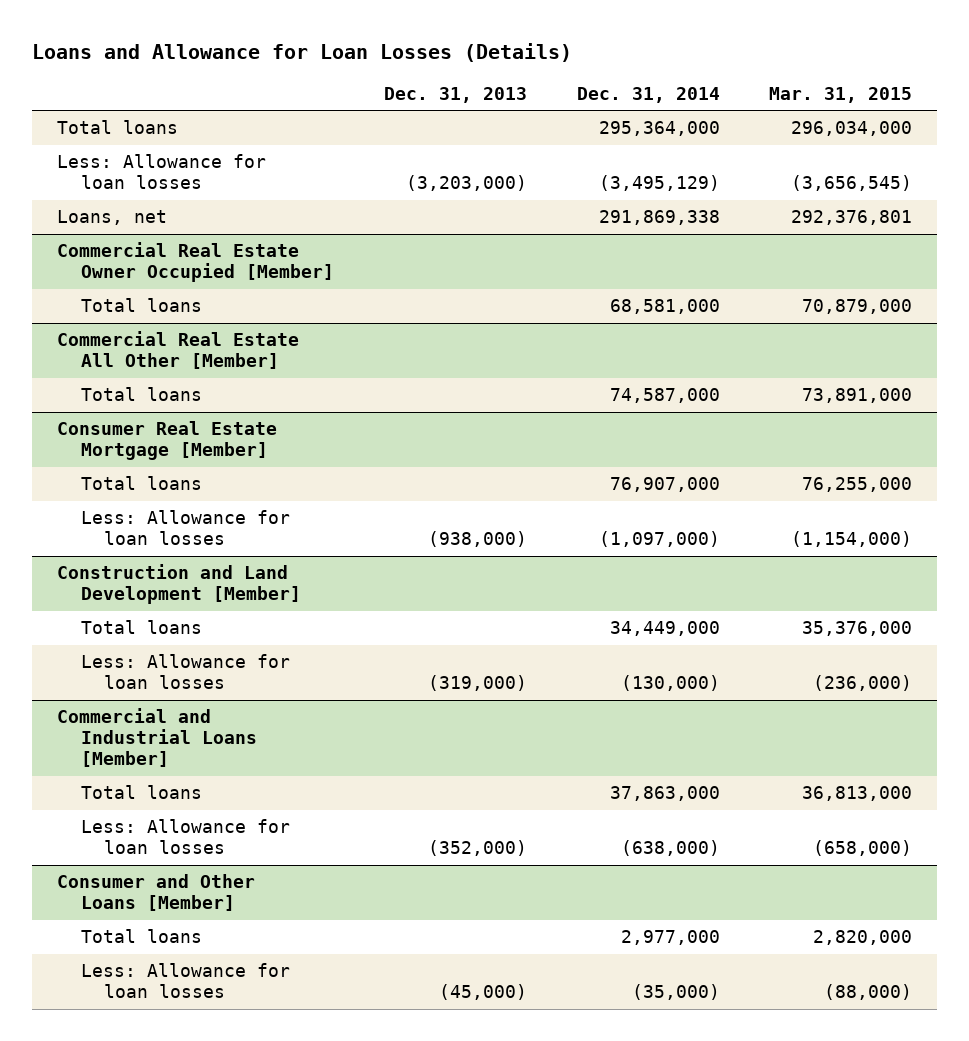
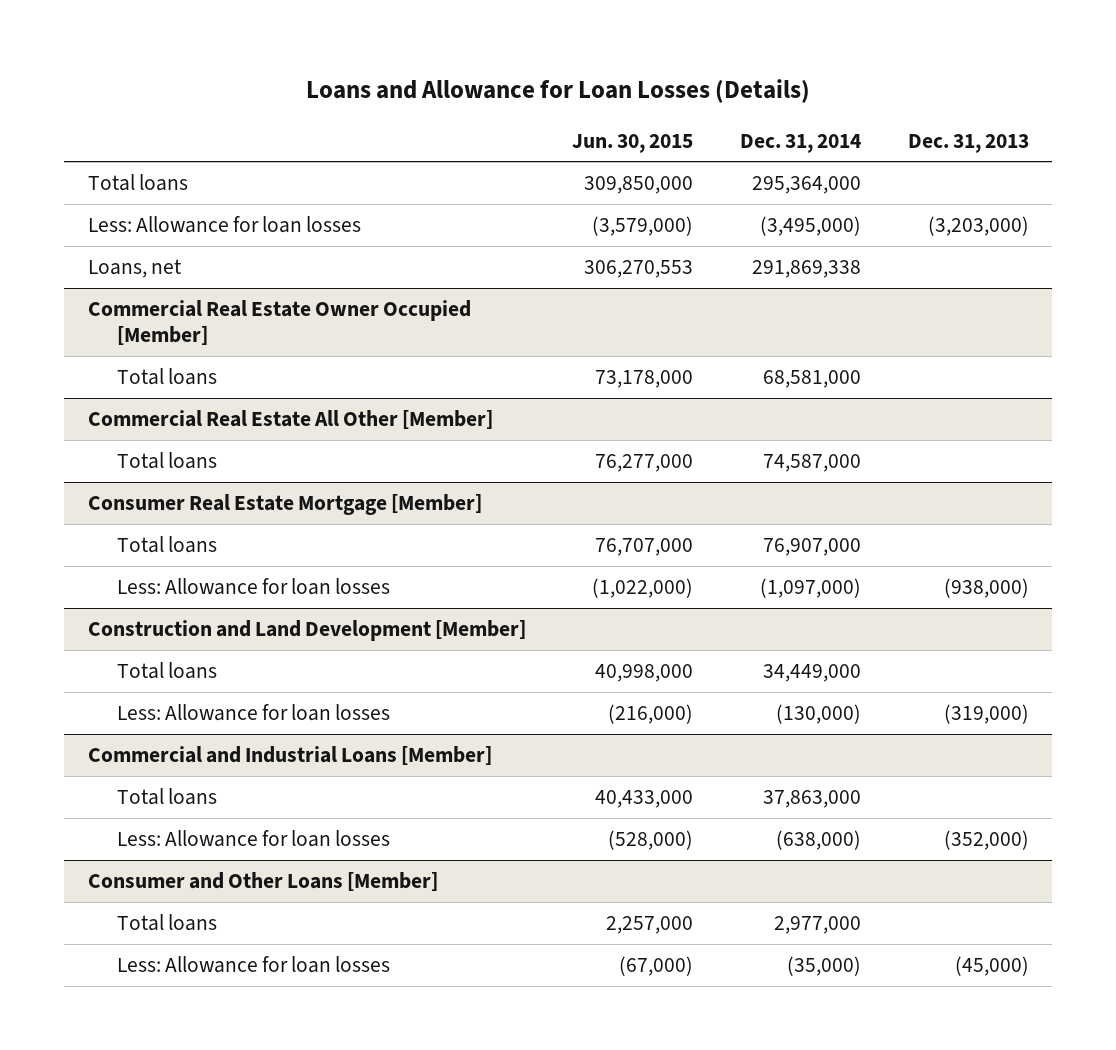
- | Dec. 31, 2013 | Dec. 31, 2014 | Mar. 31, 2015
+ | Jun. 30, 2015 | Dec. 31, 2014 | Dec. 31, 2013
- Less: Allowance for loan losses | (3,203,000) | (3,495,129) | (3,656,545)
+ Less: Allowance for loan losses | (3,579,000) | (3,495,000) | (3,203,000)

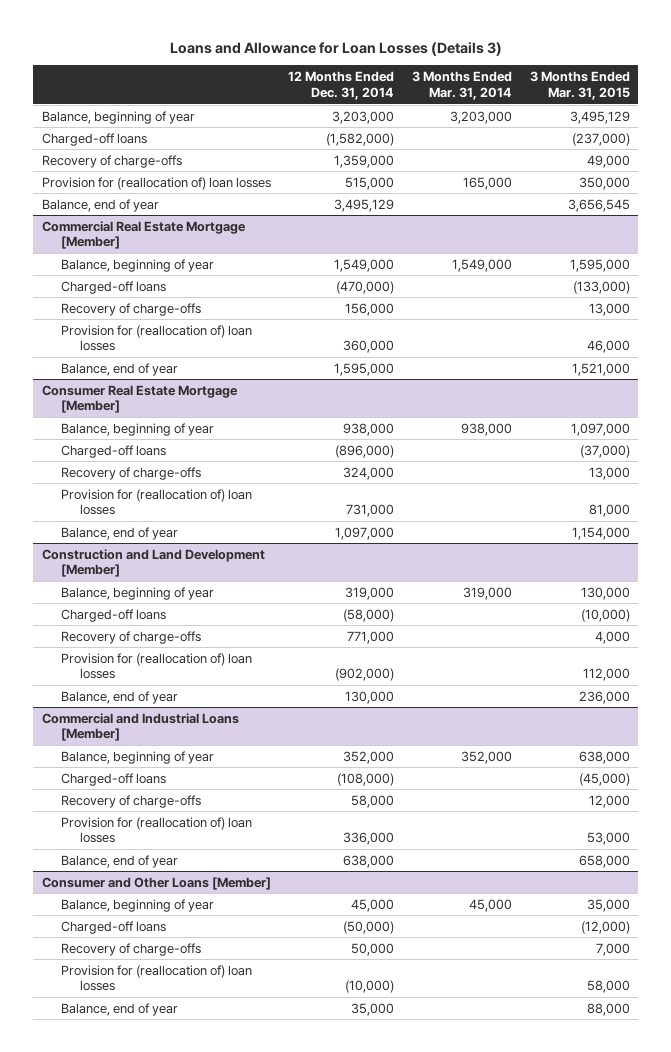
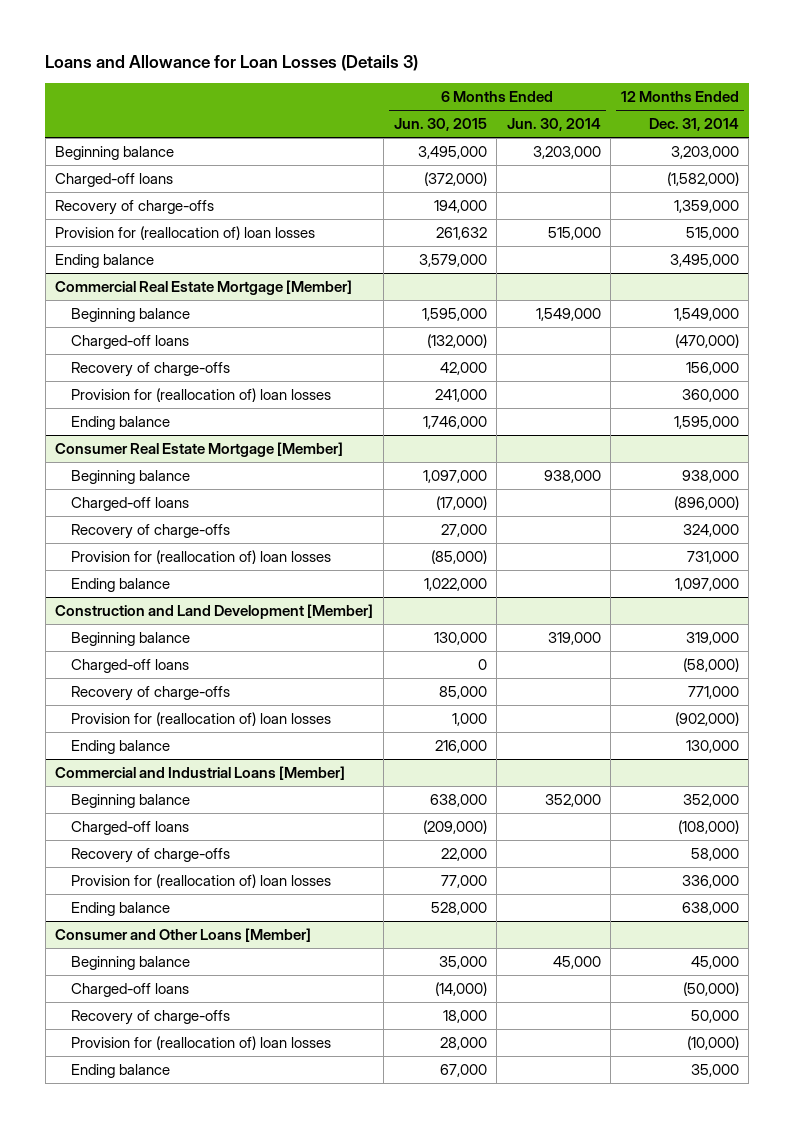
- | 12 Months Ended Dec. 31, 2014 | 3 Months Ended Mar. 31, 2014 | 3 Months Ended Mar. 31, 2015
+ | 6 Months Ended Jun. 30, 2015 | 6 Months Ended Jun. 30, 2014 | 12 Months Ended Dec. 31, 2014
- Balance, beginning of year | 3,203,000 | 3,203,000 | 3,495,129
+ Beginning balance | 3,495,000 | 3,203,000 | 3,203,000
- Balance, end of year | 3,495,129 | | 3,656,545
+ Ending balance | 3,579,000 | | 3,495,000
@ Commercial Real Estate Mortgage [Member]
- Balance, beginning of year | 1,549,000 | 1,549,000 | 1,595,000
+ Beginning balance | 1,595,000 | 1,549,000 | 1,549,000
- Balance, end of year | 1,595,000 | | 1,521,000
+ Ending balance | 1,746,000 | | 1,595,000
@ Consumer Real Estate Mortgage [Member]
- Balance, beginning of year | 938,000 | 938,000 | 1,097,000
+ Beginning balance | 1,097,000 | 938,000 | 938,000
- Balance, end of year | 1,097,000 | | 1,154,000
+ Ending balance | 1,022,000 | | 1,097,000
@ Construction and Land Development [Member]
- Balance, beginning of year | 319,000 | 319,000 | 130,000
+ Beginning balance | 130,000 | 319,000 | 319,000
- Balance, end of year | 130,000 | | 236,000
+ Ending balance | 216,000 | | 130,000
@ Commercial and Industrial Loans [Member]
- Balance, beginning of year | 352,000 | 352,000 | 638,000
+ Beginning balance | 638,000 | 352,000 | 352,000
- Balance, end of year | 638,000 | | 658,000
+ Ending balance | 528,000 | | 638,000
@ Consumer and Other Loans [Member]
- Balance, beginning of year | 45,000 | 45,000 | 35,000
+ Beginning balance | 35,000 | 45,000 | 45,000
- Balance, end of year | 35,000 | | 88,000
+ Ending balance | 67,000 | | 35,000

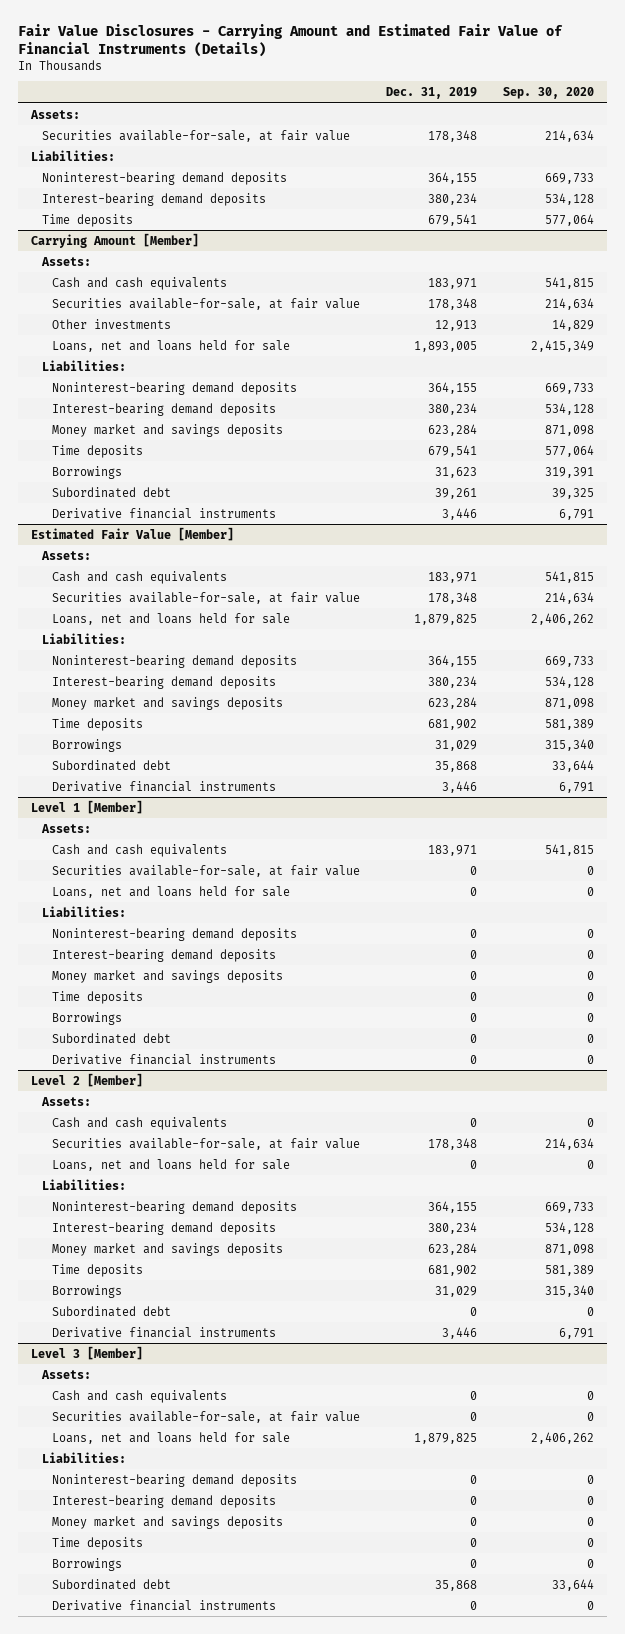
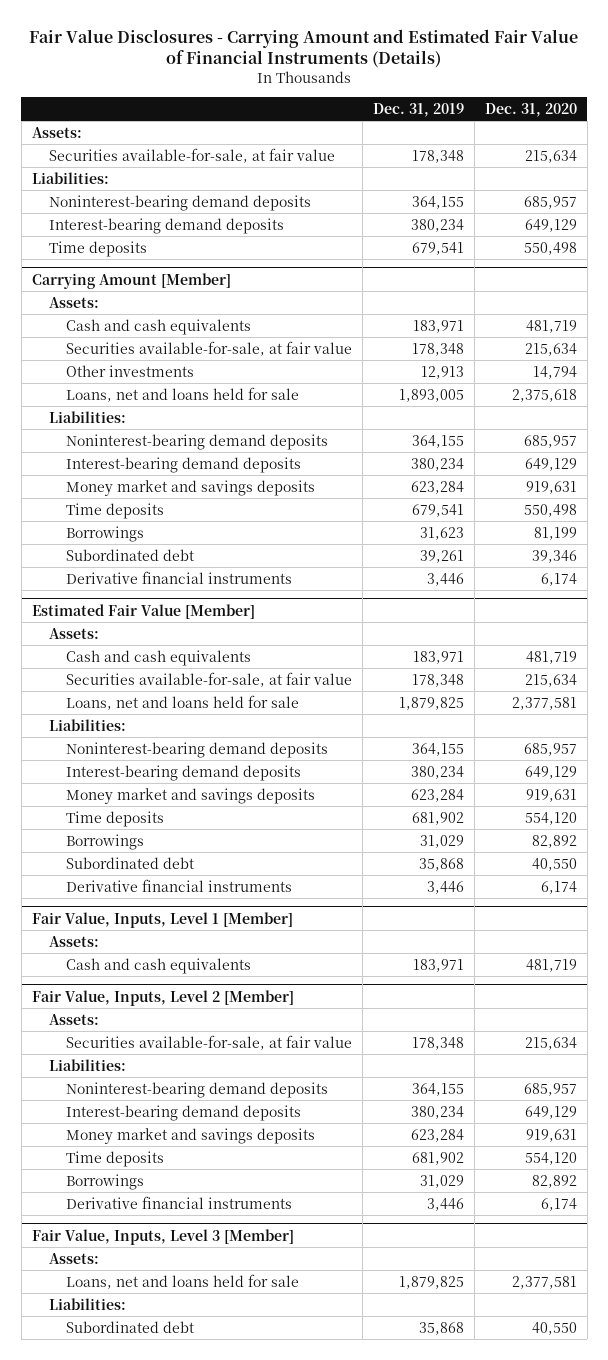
- | Dec. 31, 2019 | Sep. 30, 2020
+ | Dec. 31, 2019 | Dec. 31, 2020
- Level 1 [Member]
+ Fair Value, Inputs, Level 1 [Member]
- Securities available-for-sale, at fair value | 0 | 0
- Loans, net and loans held for sale | 0 | 0
- Liabilities:
- Noninterest-bearing demand deposits | 0 | 0
- Interest-bearing demand deposits | 0 | 0
- Money market and savings deposits | 0 | 0
- Time deposits | 0 | 0
- Borrowings | 0 | 0
- Subordinated debt | 0 | 0
- Derivative financial instruments | 0 | 0
- Level 2 [Member]
+ Fair Value, Inputs, Level 2 [Member]
- Cash and cash equivalents | 0 | 0
- Loans, net and loans held for sale | 0 | 0
- Subordinated debt | 0 | 0
- Level 3 [Member]
+ Fair Value, Inputs, Level 3 [Member]
- Cash and cash equivalents | 0 | 0
- Securities available-for-sale, at fair value | 0 | 0
- Noninterest-bearing demand deposits | 0 | 0
- Interest-bearing demand deposits | 0 | 0
- Money market and savings deposits | 0 | 0
- Time deposits | 0 | 0
- Borrowings | 0 | 0
- Derivative financial instruments | 0 | 0

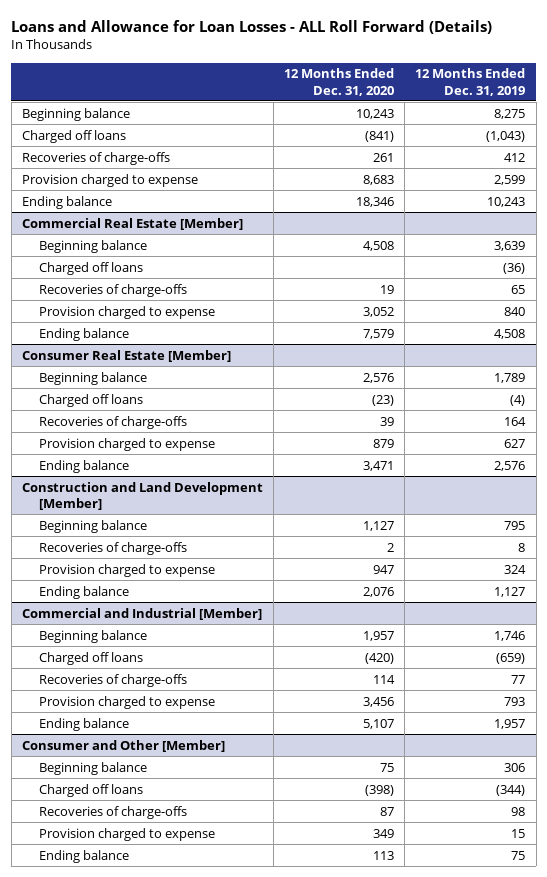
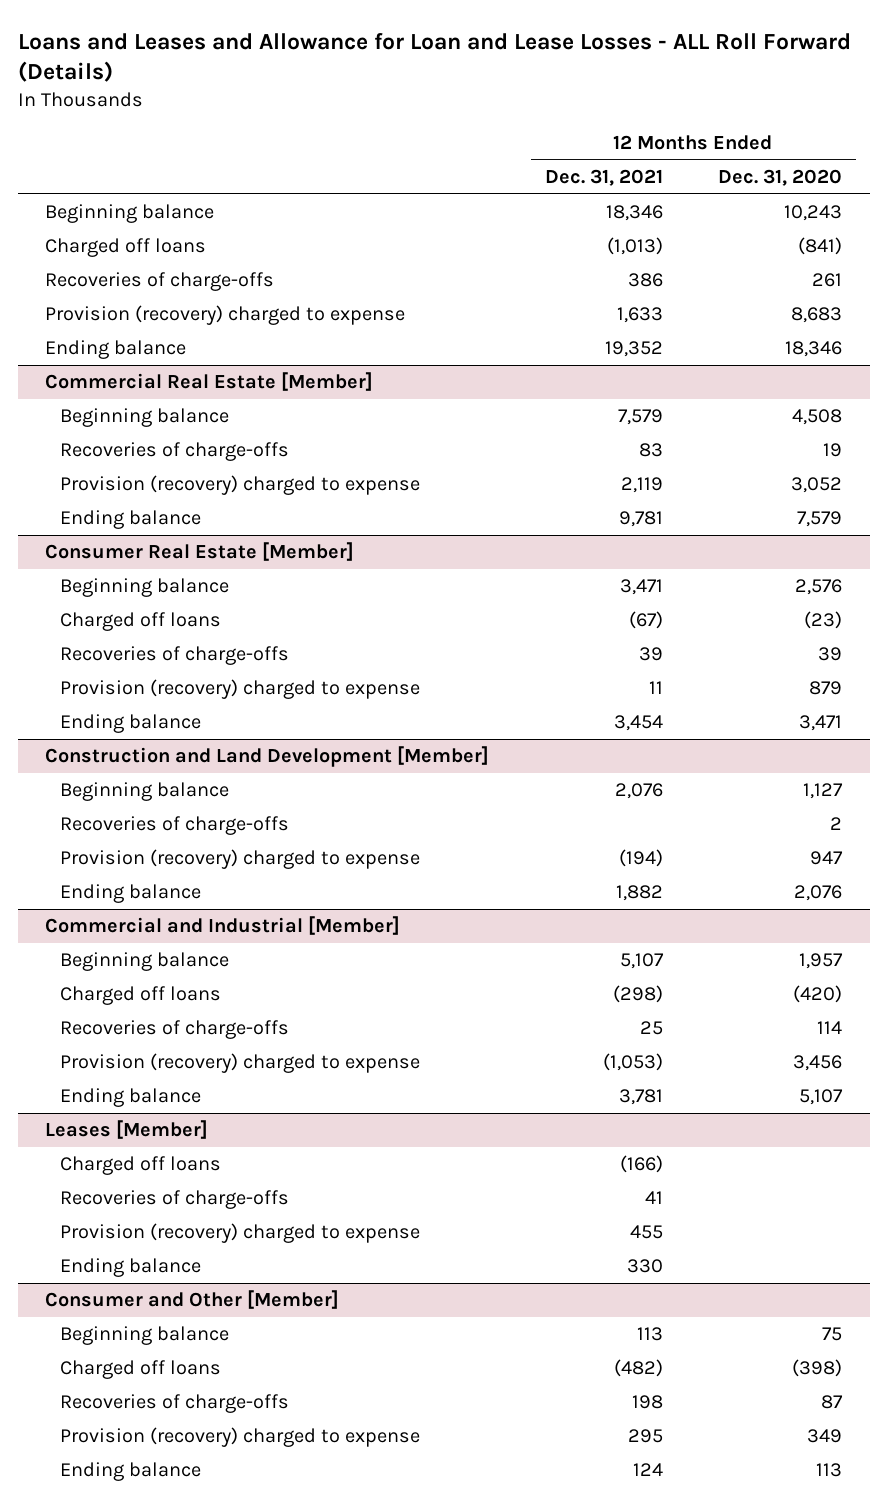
- Loans and Allowance for Loan Losses - ALL Roll Forward (Details)
+ Loans and Leases and Allowance for Loan and Lease Losses - ALL Roll Forward (Details)
- | 12 Months Ended Dec. 31, 2020 | 12 Months Ended Dec. 31, 2019
+ | 12 Months Ended Dec. 31, 2021 | 12 Months Ended Dec. 31, 2020
- Provision charged to expense | 8,683 | 2,599
+ Provision (recovery) charged to expense | 1,633 | 8,683
@ Commercial Real Estate [Member]
- Charged off loans | | (36)
- Provision charged to expense | 3,052 | 840
+ Provision (recovery) charged to expense | 2,119 | 3,052
@ Consumer Real Estate [Member]
- Provision charged to expense | 879 | 627
+ Provision (recovery) charged to expense | 11 | 879
@ Construction and Land Development [Member]
- Provision charged to expense | 947 | 324
+ Provision (recovery) charged to expense | (194) | 947
@ Commercial and Industrial [Member]
- Provision charged to expense | 3,456 | 793
+ Provision (recovery) charged to expense | (1,053) | 3,456
+ Leases [Member]
+ Charged off loans | (166) |
+ Recoveries of charge-offs | 41 |
+ Provision (recovery) charged to expense | 455 |
+ Ending balance | 330 |
@ Consumer and Other [Member]
- Provision charged to expense | 349 | 15
+ Provision (recovery) charged to expense | 295 | 349

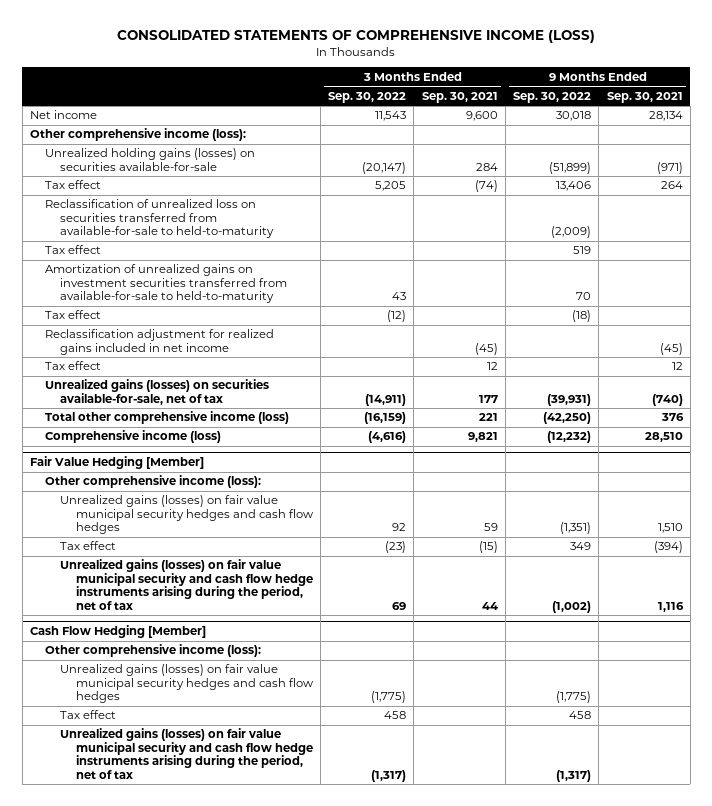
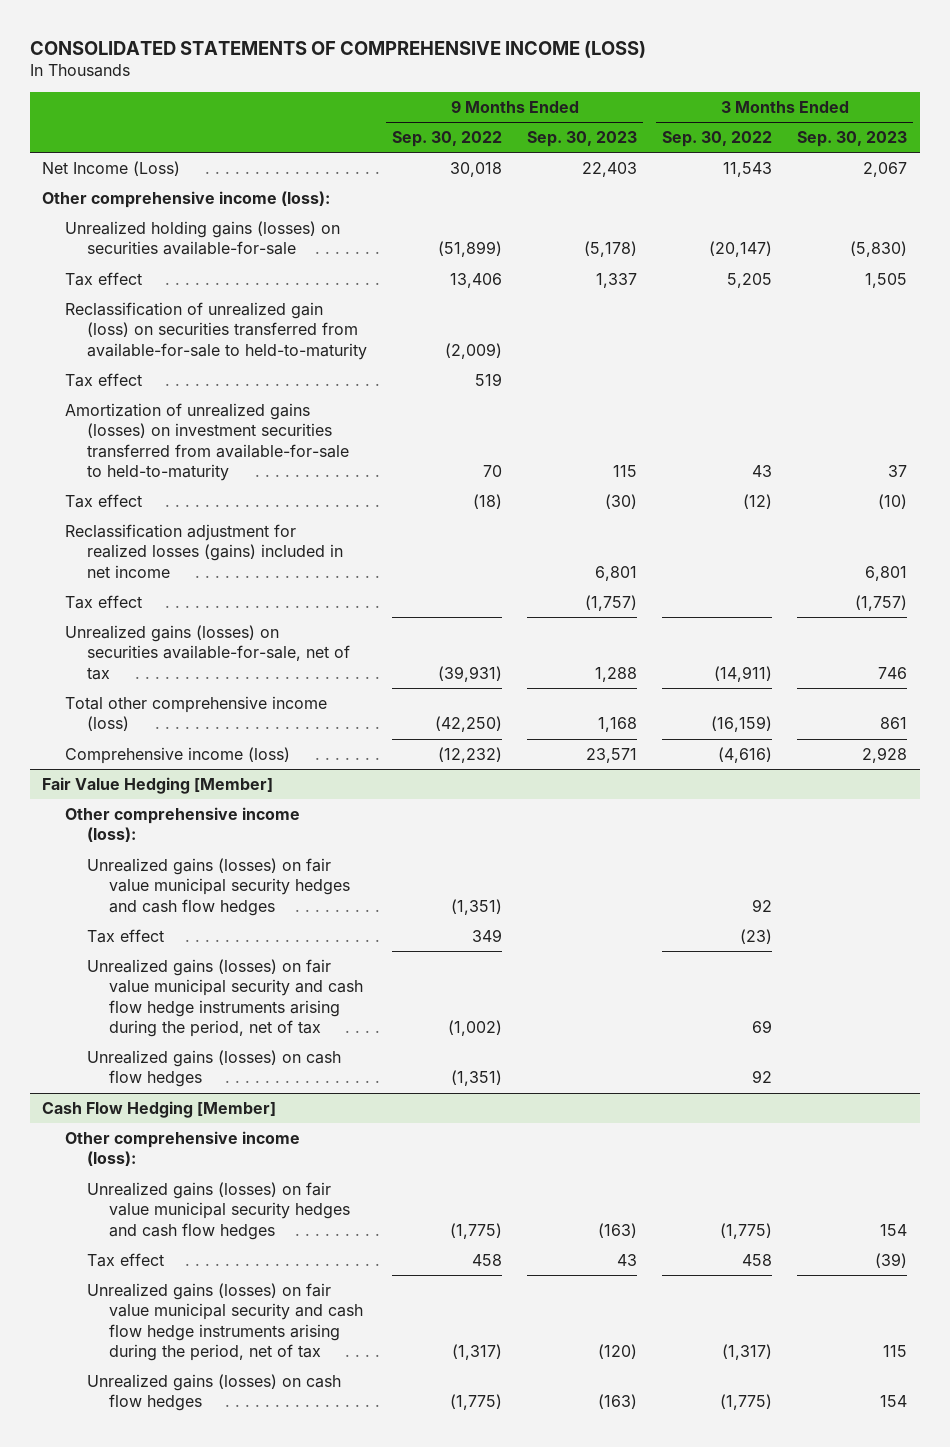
- | 3 Months Ended Sep. 30, 2022 | 3 Months Ended Sep. 30, 2021 | 9 Months Ended Sep. 30, 2022 | 9 Months Ended Sep. 30, 2021
+ | 9 Months Ended Sep. 30, 2022 | 9 Months Ended Sep. 30, 2023 | 3 Months Ended Sep. 30, 2022 | 3 Months Ended Sep. 30, 2023
- Net income | 11,543 | 9,600 | 30,018 | 28,134
+ Net Income (Loss) | 30,018 | 22,403 | 11,543 | 2,067
- Reclassification of unrealized loss on securities transferred from available-for-sale to held-to-maturity | | | (2,009) |
+ Reclassification of unrealized gain (loss) on securities transferred from available-for-sale to held-to-maturity | (2,009) | | |
- Amortization of unrealized gains on investment securities transferred from available-for-sale to held-to-maturity | 43 | | 70 |
+ Amortization of unrealized gains (losses) on investment securities transferred from available-for-sale to held-to-maturity | 70 | 115 | 43 | 37
- Reclassification adjustment for realized gains included in net income | | (45) | | (45)
+ Reclassification adjustment for realized losses (gains) included in net income | | 6,801 | | 6,801
@ Fair Value Hedging [Member]
+ Unrealized gains (losses) on cash flow hedges | (1,351) | | 92 |
@ Cash Flow Hedging [Member]
+ Unrealized gains (losses) on cash flow hedges | (1,775) | (163) | (1,775) | 154

